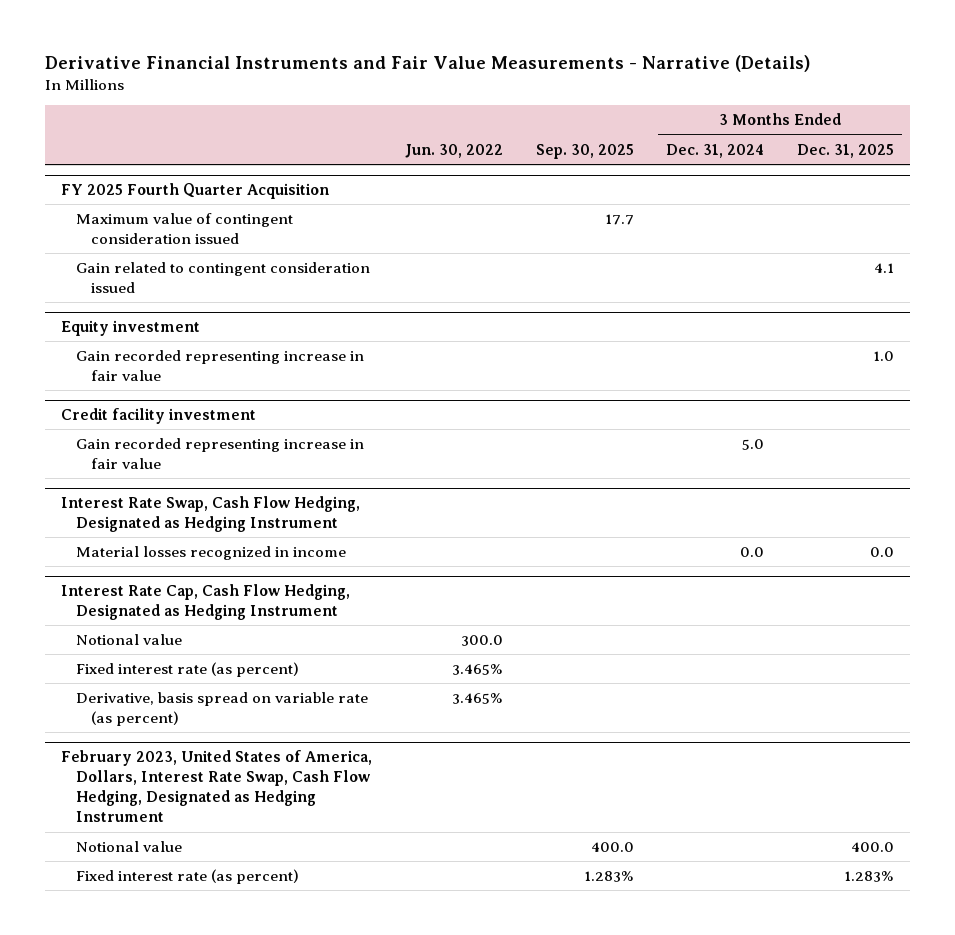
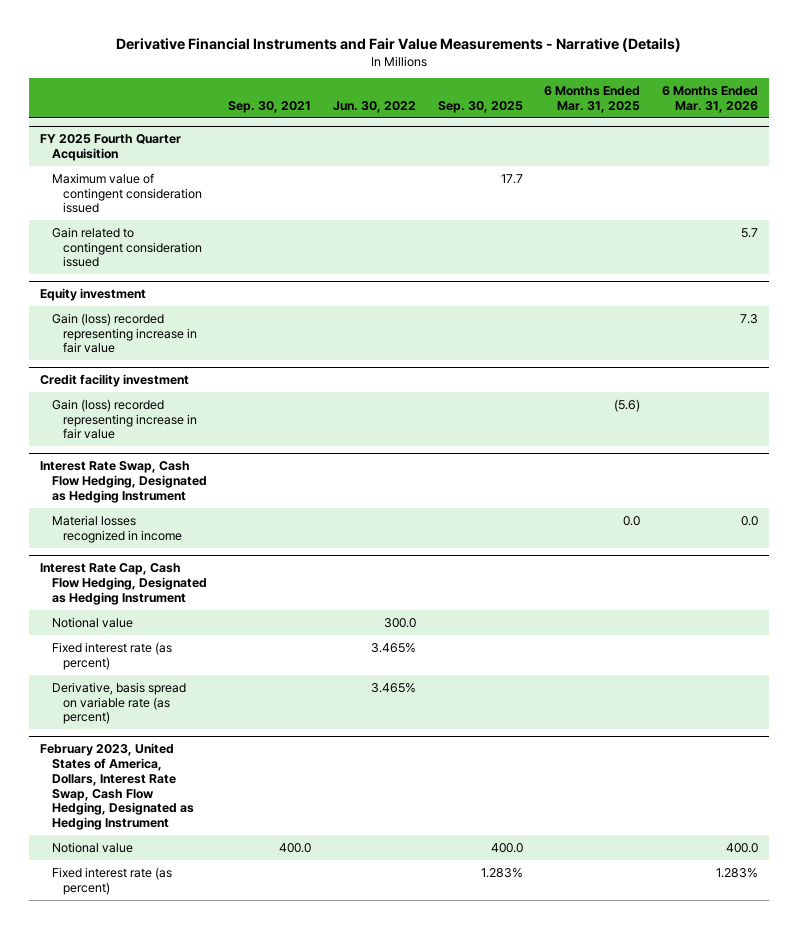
- | Jun. 30, 2022 | Sep. 30, 2025 | 3 Months Ended Dec. 31, 2024 | 3 Months Ended Dec. 31, 2025
+ | Sep. 30, 2021 | Jun. 30, 2022 | Sep. 30, 2025 | 6 Months Ended Mar. 31, 2025 | 6 Months Ended Mar. 31, 2026
@ Equity investment
- Gain recorded representing increase in fair value | | | | 1.0
+ Gain (loss) recorded representing increase in fair value | | | | | 7.3
@ Credit facility investment
- Gain recorded representing increase in fair value | | | 5.0 |
+ Gain (loss) recorded representing increase in fair value | | | | (5.6) |

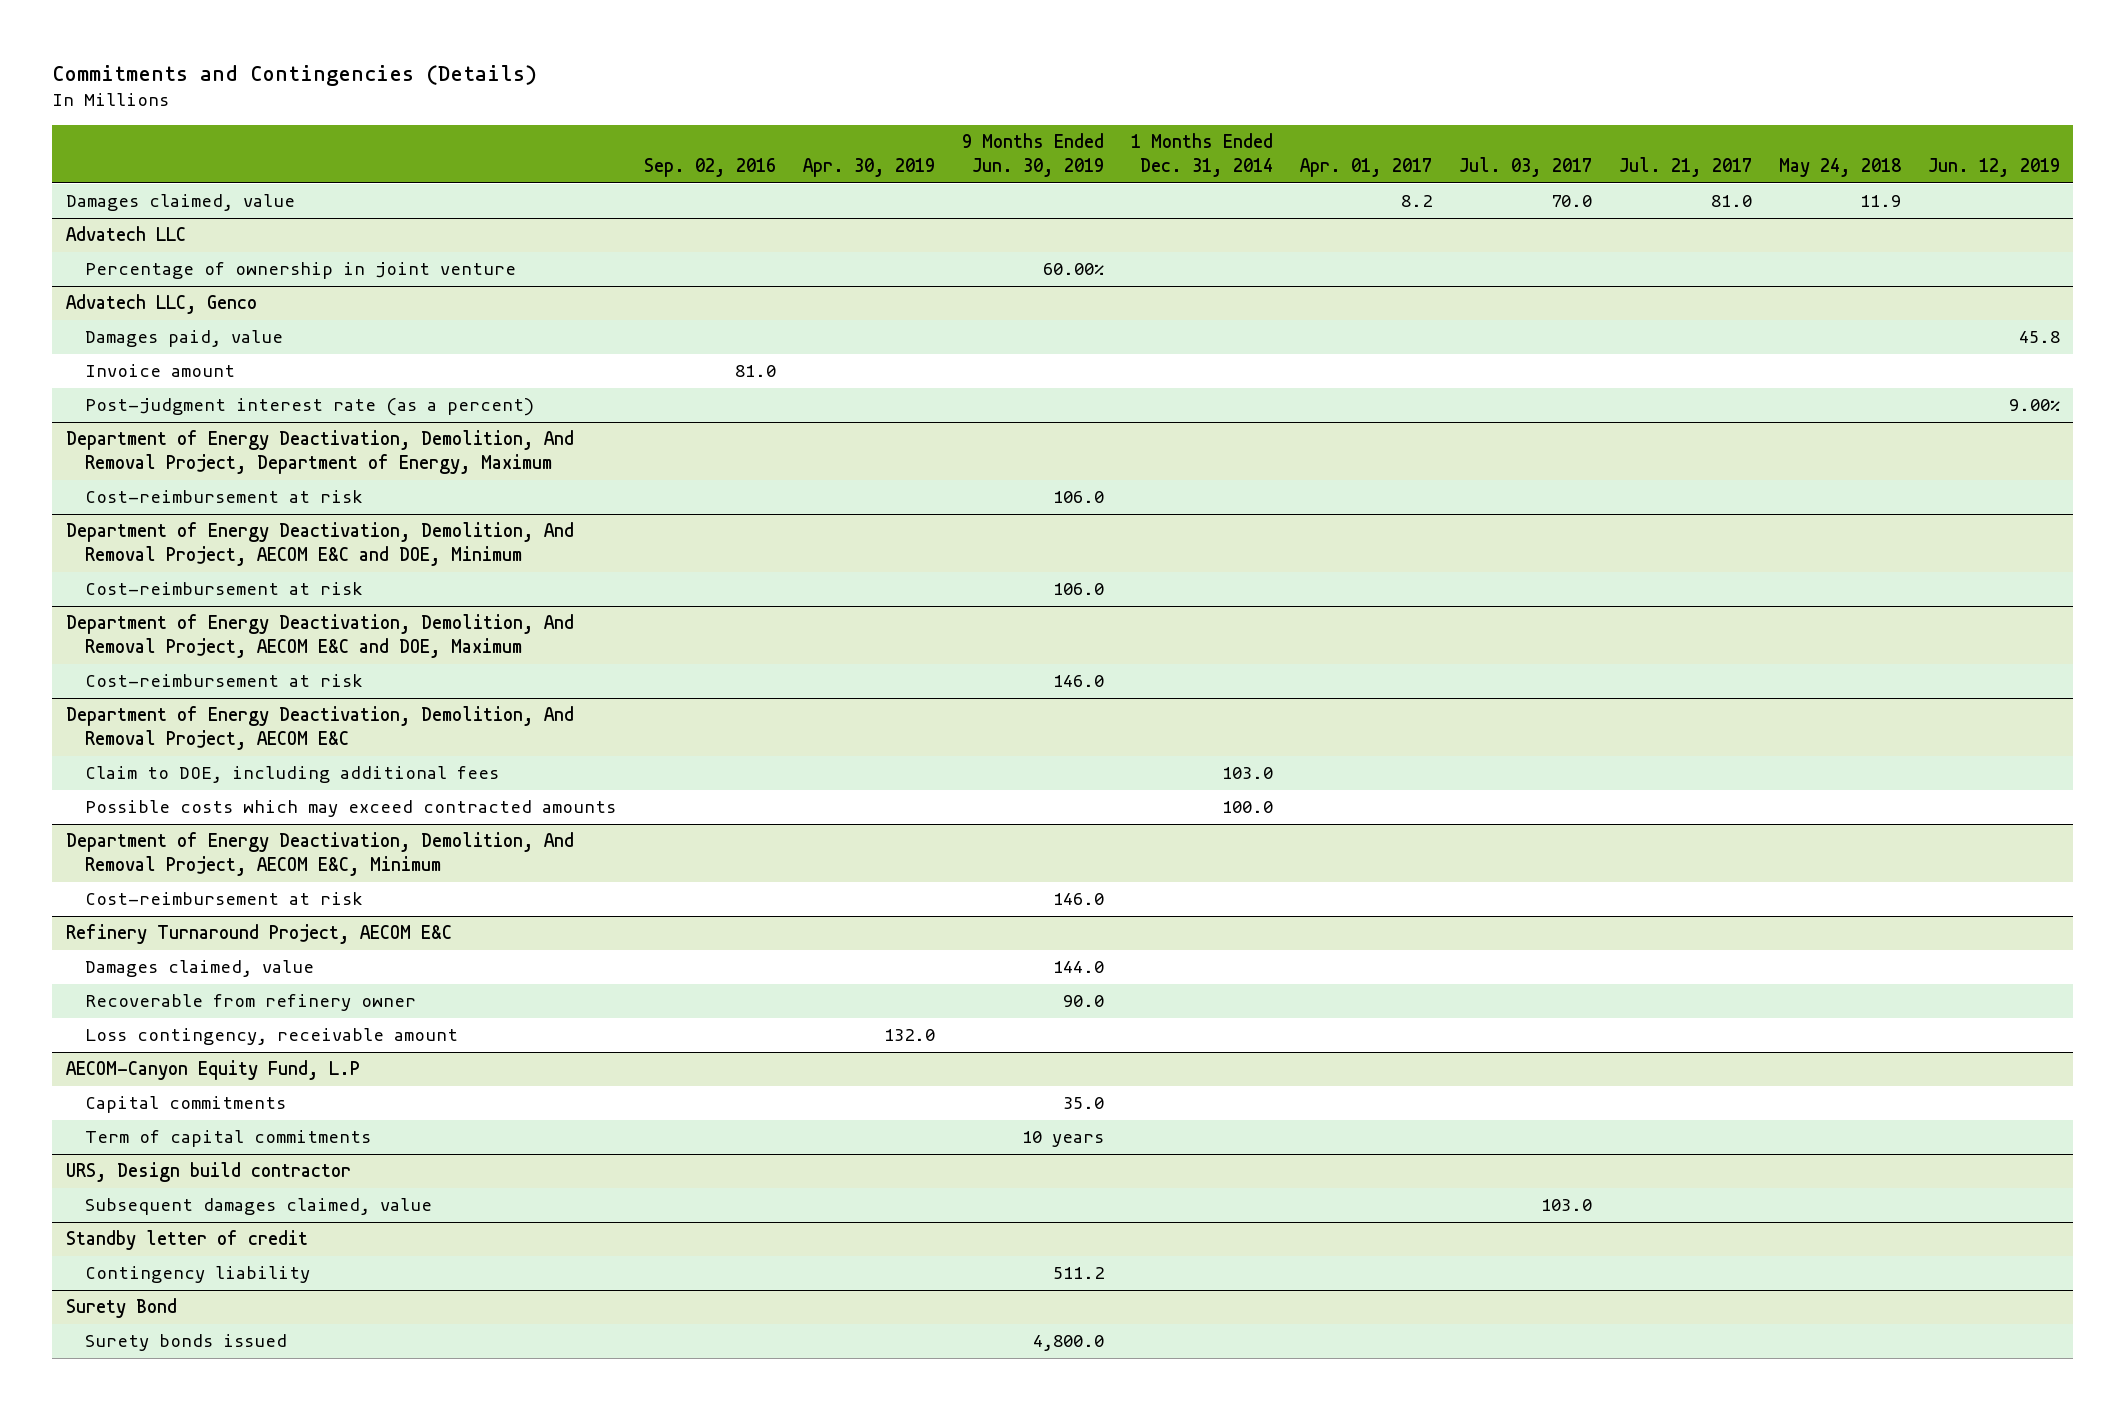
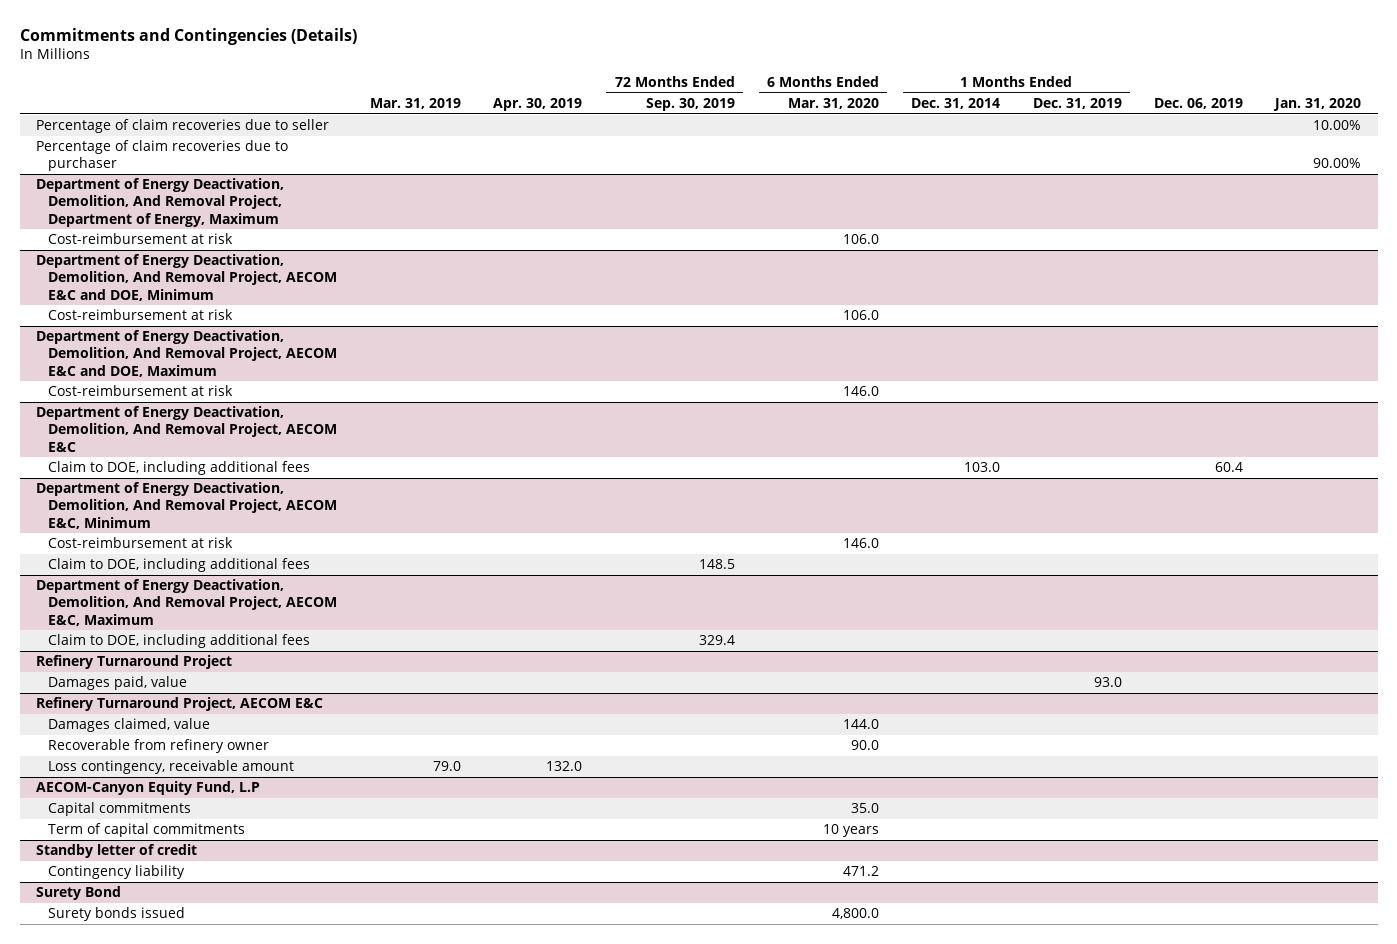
- | Sep. 02, 2016 | Apr. 30, 2019 | 9 Months Ended Jun. 30, 2019 | 1 Months Ended Dec. 31, 2014 | Apr. 01, 2017 | Jul. 03, 2017 | Jul. 21, 2017 | May 24, 2018 | Jun. 12, 2019
+ | Mar. 31, 2019 | Apr. 30, 2019 | 72 Months Ended Sep. 30, 2019 | 6 Months Ended Mar. 31, 2020 | 1 Months Ended Dec. 31, 2014 | 1 Months Ended Dec. 31, 2019 | Dec. 06, 2019 | Jan. 31, 2020
- Damages claimed, value | | | | | 8.2 | 70.0 | 81.0 | 11.9 |
- Advatech LLC
- Percentage of ownership in joint venture | | | 60.00% | | | | | |
- Advatech LLC, Genco
- Damages paid, value | | | | | | | | | 45.8
- Invoice amount | 81.0 | | | | | | | |
- Post-judgment interest rate (as a percent) | | | | | | | | | 9.00%
+ Percentage of claim recoveries due to seller | | | | | | | | 10.00%
+ Percentage of claim recoveries due to purchaser | | | | | | | | 90.00%
@ Department of Energy Deactivation, Demolition, And Removal Project, AECOM E&C
- Possible costs which may exceed contracted amounts | | | | 100.0 | | | | |
@ Department of Energy Deactivation, Demolition, And Removal Project, AECOM E&C, Minimum
+ Claim to DOE, including additional fees | | | 148.5 | | | | |
+ Department of Energy Deactivation, Demolition, And Removal Project, AECOM E&C, Maximum
+ Claim to DOE, including additional fees | | | 329.4 | | | | |
+ Refinery Turnaround Project
+ Damages paid, value | | | | | | 93.0 | |
- URS, Design build contractor
- Subsequent damages claimed, value | | | | | | 103.0 | | |

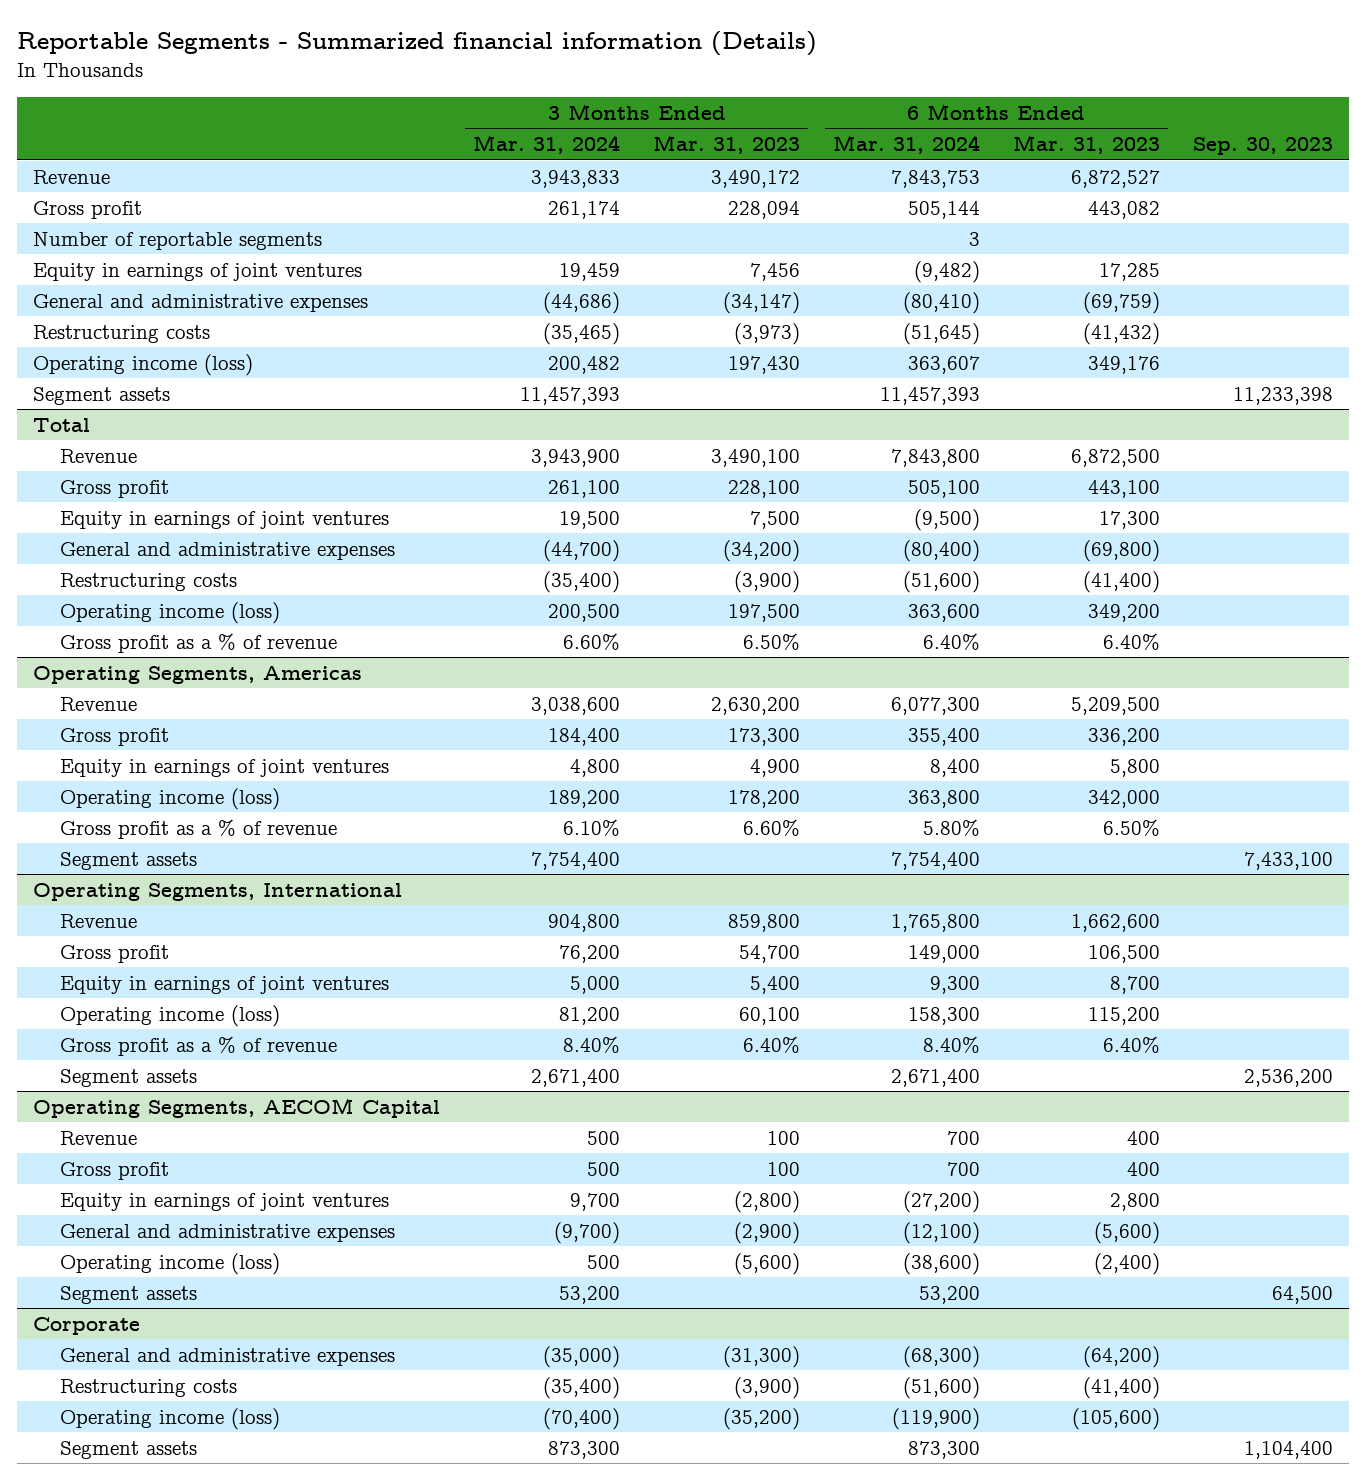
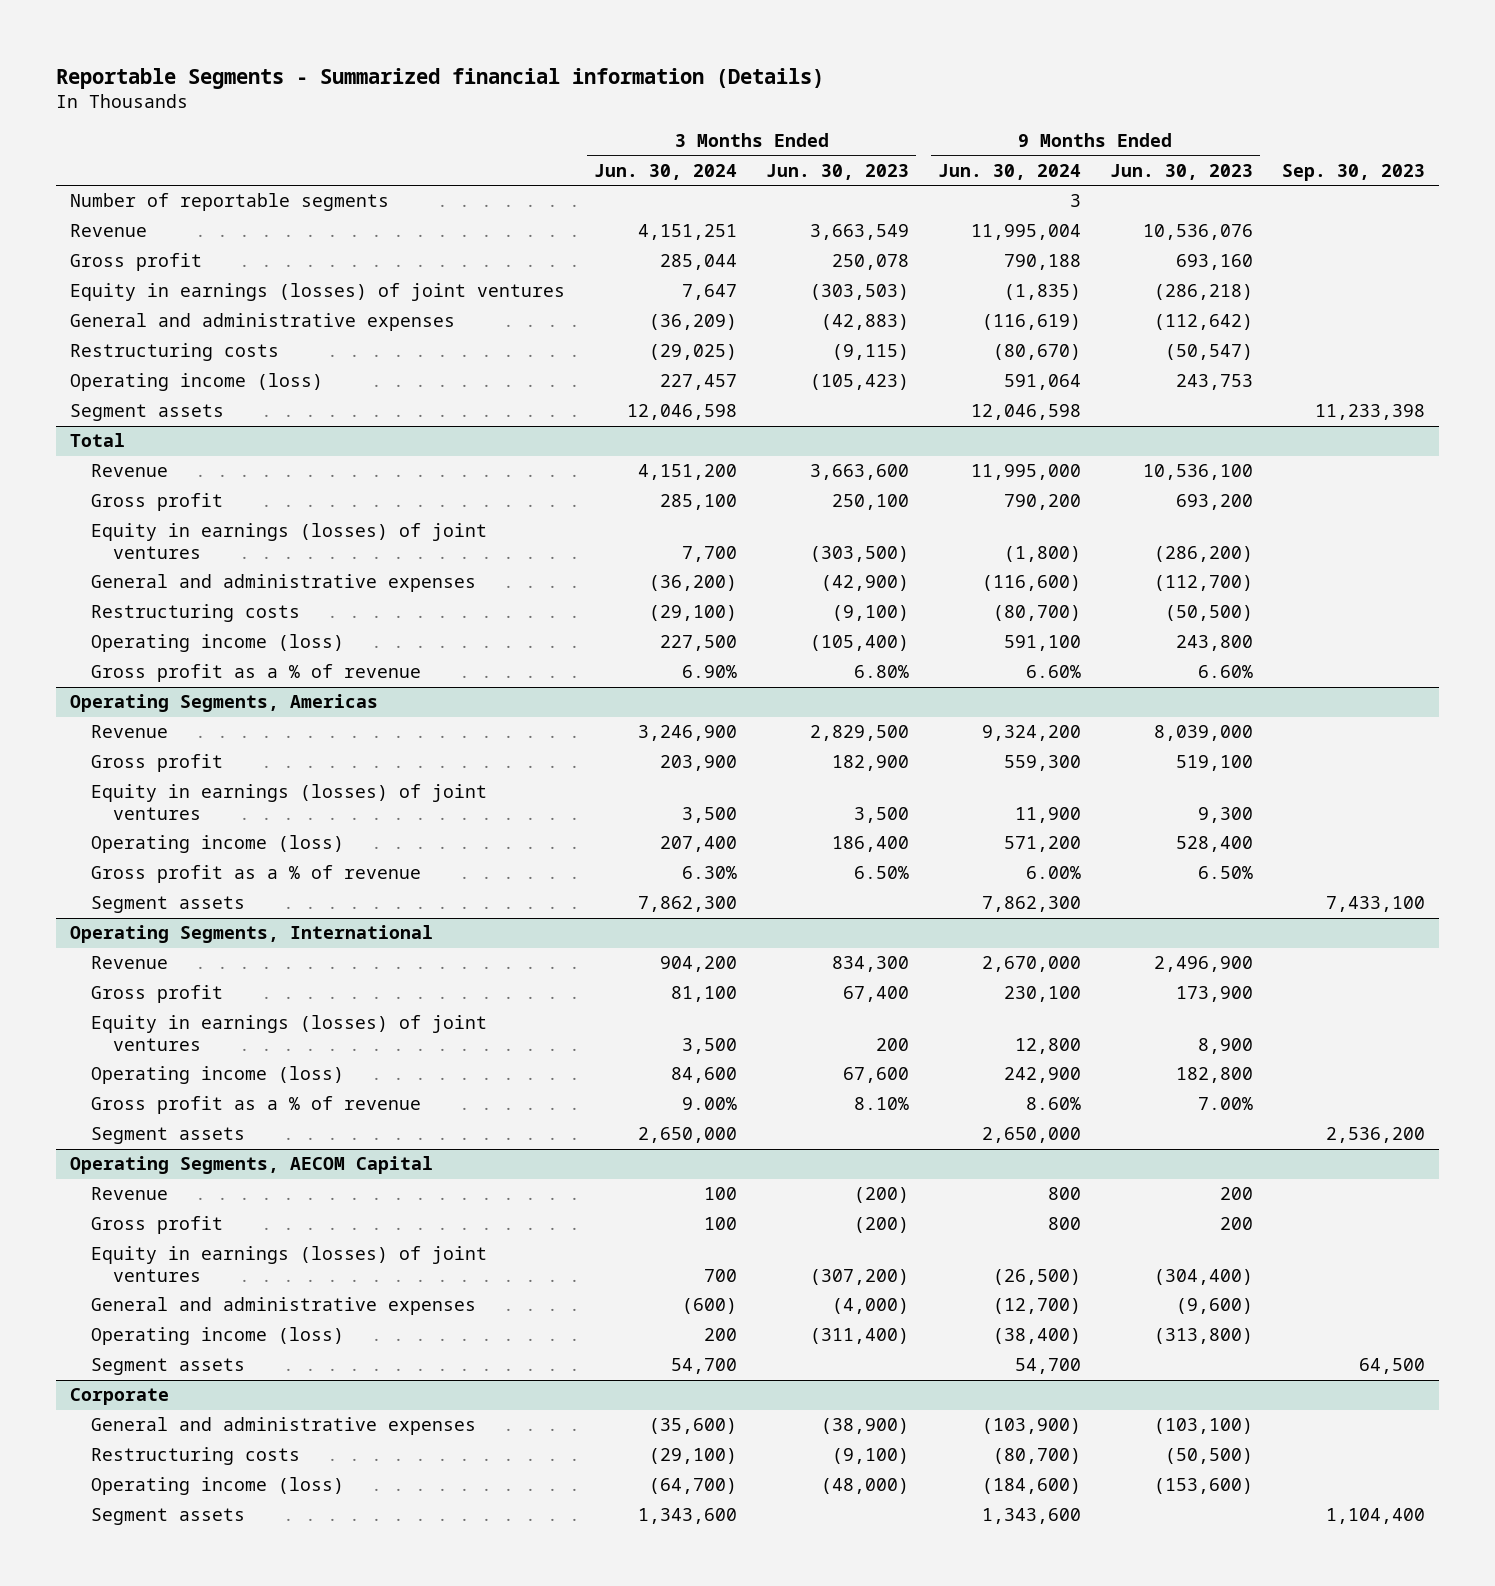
- | 3 Months Ended Mar. 31, 2024 | 3 Months Ended Mar. 31, 2023 | 6 Months Ended Mar. 31, 2024 | 6 Months Ended Mar. 31, 2023 | Sep. 30, 2023
+ | 3 Months Ended Jun. 30, 2024 | 3 Months Ended Jun. 30, 2023 | 9 Months Ended Jun. 30, 2024 | 9 Months Ended Jun. 30, 2023 | Sep. 30, 2023
moved up: Number of reportable segments | | | 3 | |
- Equity in earnings of joint ventures | 19,459 | 7,456 | (9,482) | 17,285 |
+ Equity in earnings (losses) of joint ventures | 7,647 | (303,503) | (1,835) | (286,218) |
@ Total
- Equity in earnings of joint ventures | 19,500 | 7,500 | (9,500) | 17,300 |
+ Equity in earnings (losses) of joint ventures | 7,700 | (303,500) | (1,800) | (286,200) |
@ Operating Segments, Americas
- Equity in earnings of joint ventures | 4,800 | 4,900 | 8,400 | 5,800 |
+ Equity in earnings (losses) of joint ventures | 3,500 | 3,500 | 11,900 | 9,300 |
@ Operating Segments, International
- Equity in earnings of joint ventures | 5,000 | 5,400 | 9,300 | 8,700 |
+ Equity in earnings (losses) of joint ventures | 3,500 | 200 | 12,800 | 8,900 |
@ Operating Segments, AECOM Capital
- Equity in earnings of joint ventures | 9,700 | (2,800) | (27,200) | 2,800 |
+ Equity in earnings (losses) of joint ventures | 700 | (307,200) | (26,500) | (304,400) |

